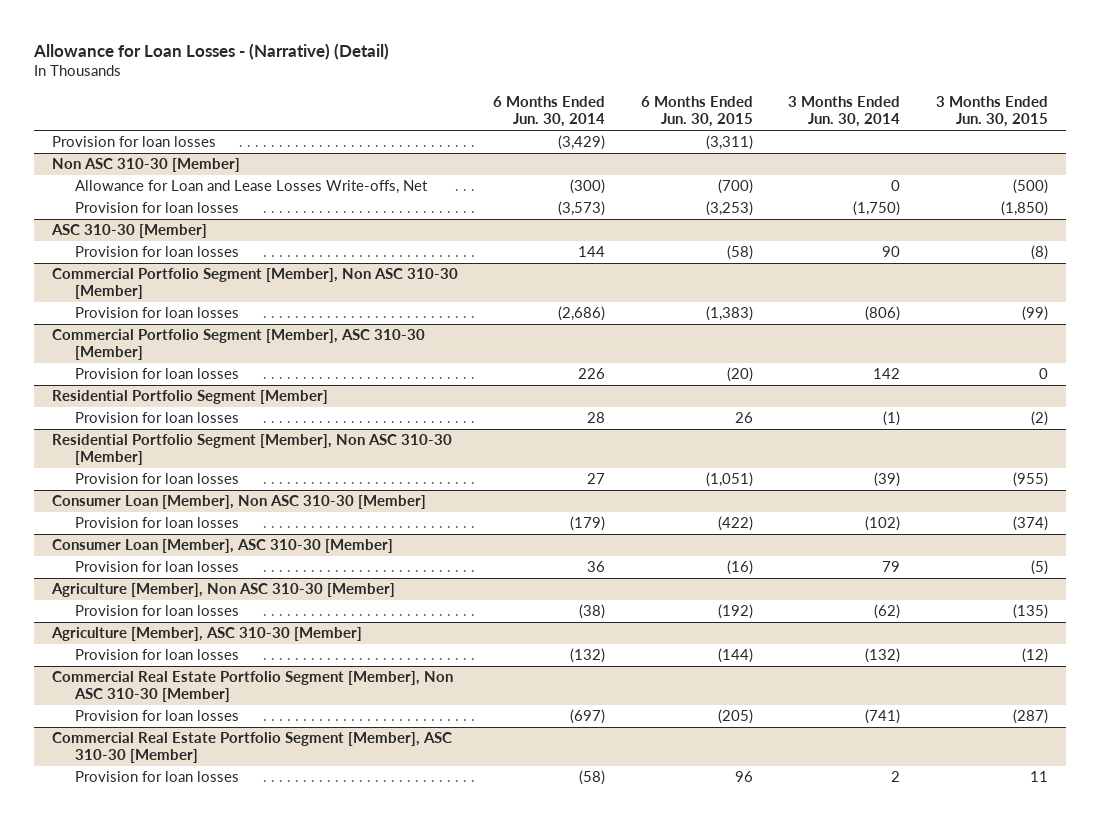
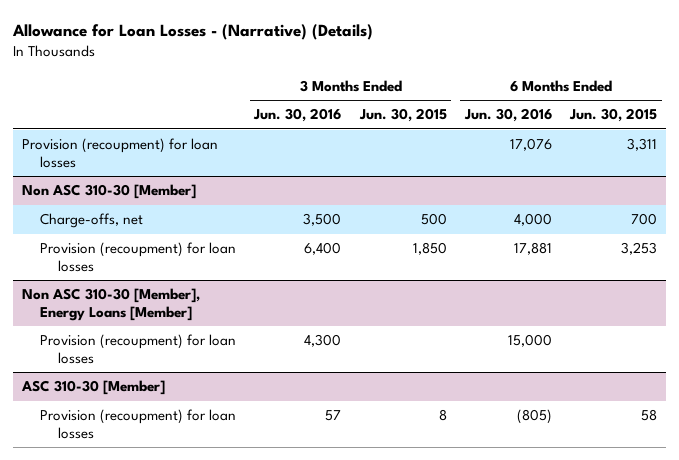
- Allowance for Loan Losses - (Narrative) (Detail)
+ Allowance for Loan Losses - (Narrative) (Details)
- | 6 Months Ended Jun. 30, 2014 | 6 Months Ended Jun. 30, 2015 | 3 Months Ended Jun. 30, 2014 | 3 Months Ended Jun. 30, 2015
+ | 3 Months Ended Jun. 30, 2016 | 3 Months Ended Jun. 30, 2015 | 6 Months Ended Jun. 30, 2016 | 6 Months Ended Jun. 30, 2015
- Provision for loan losses | (3,429) | (3,311) | |
+ Provision (recoupment) for loan losses | | | 17,076 | 3,311
@ Non ASC 310-30 [Member]
- Allowance for Loan and Lease Losses Write-offs, Net | (300) | (700) | 0 | (500)
- Provision for loan losses | (3,573) | (3,253) | (1,750) | (1,850)
+ Charge-offs, net | 3,500 | 500 | 4,000 | 700
+ Provision (recoupment) for loan losses | 6,400 | 1,850 | 17,881 | 3,253
+ Non ASC 310-30 [Member], Energy Loans [Member]
+ Provision (recoupment) for loan losses | 4,300 | | 15,000 |
@ ASC 310-30 [Member]
- Provision for loan losses | 144 | (58) | 90 | (8)
- Commercial Portfolio Segment [Member], Non ASC 310-30 [Member]
- Provision for loan losses | (2,686) | (1,383) | (806) | (99)
- Commercial Portfolio Segment [Member], ASC 310-30 [Member]
- Provision for loan losses | 226 | (20) | 142 | 0
- Residential Portfolio Segment [Member]
- Provision for loan losses | 28 | 26 | (1) | (2)
- Residential Portfolio Segment [Member], Non ASC 310-30 [Member]
- Provision for loan losses | 27 | (1,051) | (39) | (955)
- Consumer Loan [Member], Non ASC 310-30 [Member]
- Provision for loan losses | (179) | (422) | (102) | (374)
- Consumer Loan [Member], ASC 310-30 [Member]
- Provision for loan losses | 36 | (16) | 79 | (5)
- Agriculture [Member], Non ASC 310-30 [Member]
- Provision for loan losses | (38) | (192) | (62) | (135)
- Agriculture [Member], ASC 310-30 [Member]
- Provision for loan losses | (132) | (144) | (132) | (12)
- Commercial Real Estate Portfolio Segment [Member], Non ASC 310-30 [Member]
- Provision for loan losses | (697) | (205) | (741) | (287)
- Commercial Real Estate Portfolio Segment [Member], ASC 310-30 [Member]
- Provision for loan losses | (58) | 96 | 2 | 11
@ ASC 310-30 [Member]
+ Provision (recoupment) for loan losses | 57 | 8 | (805) | 58

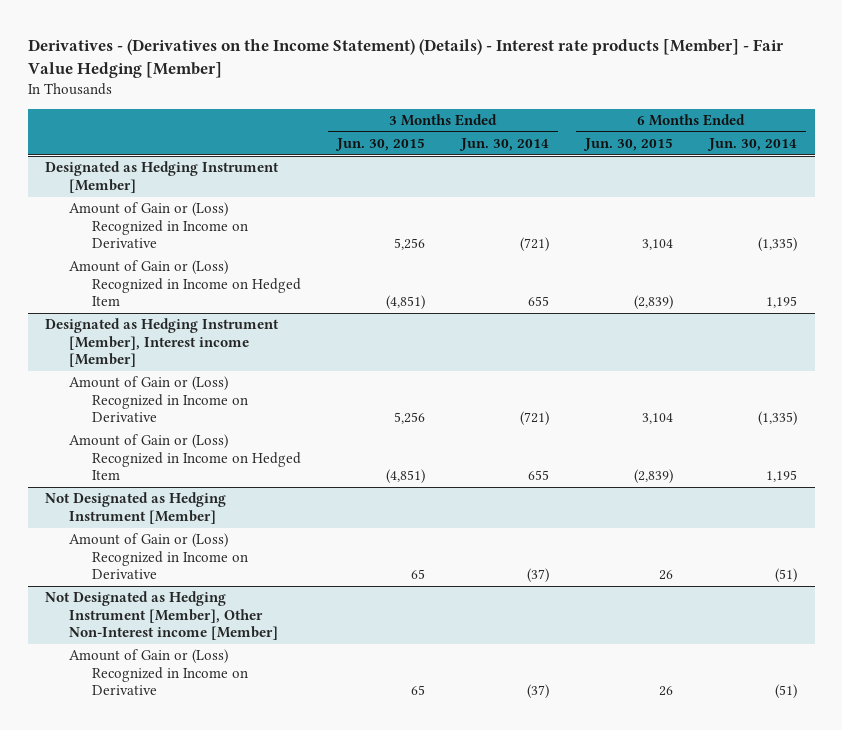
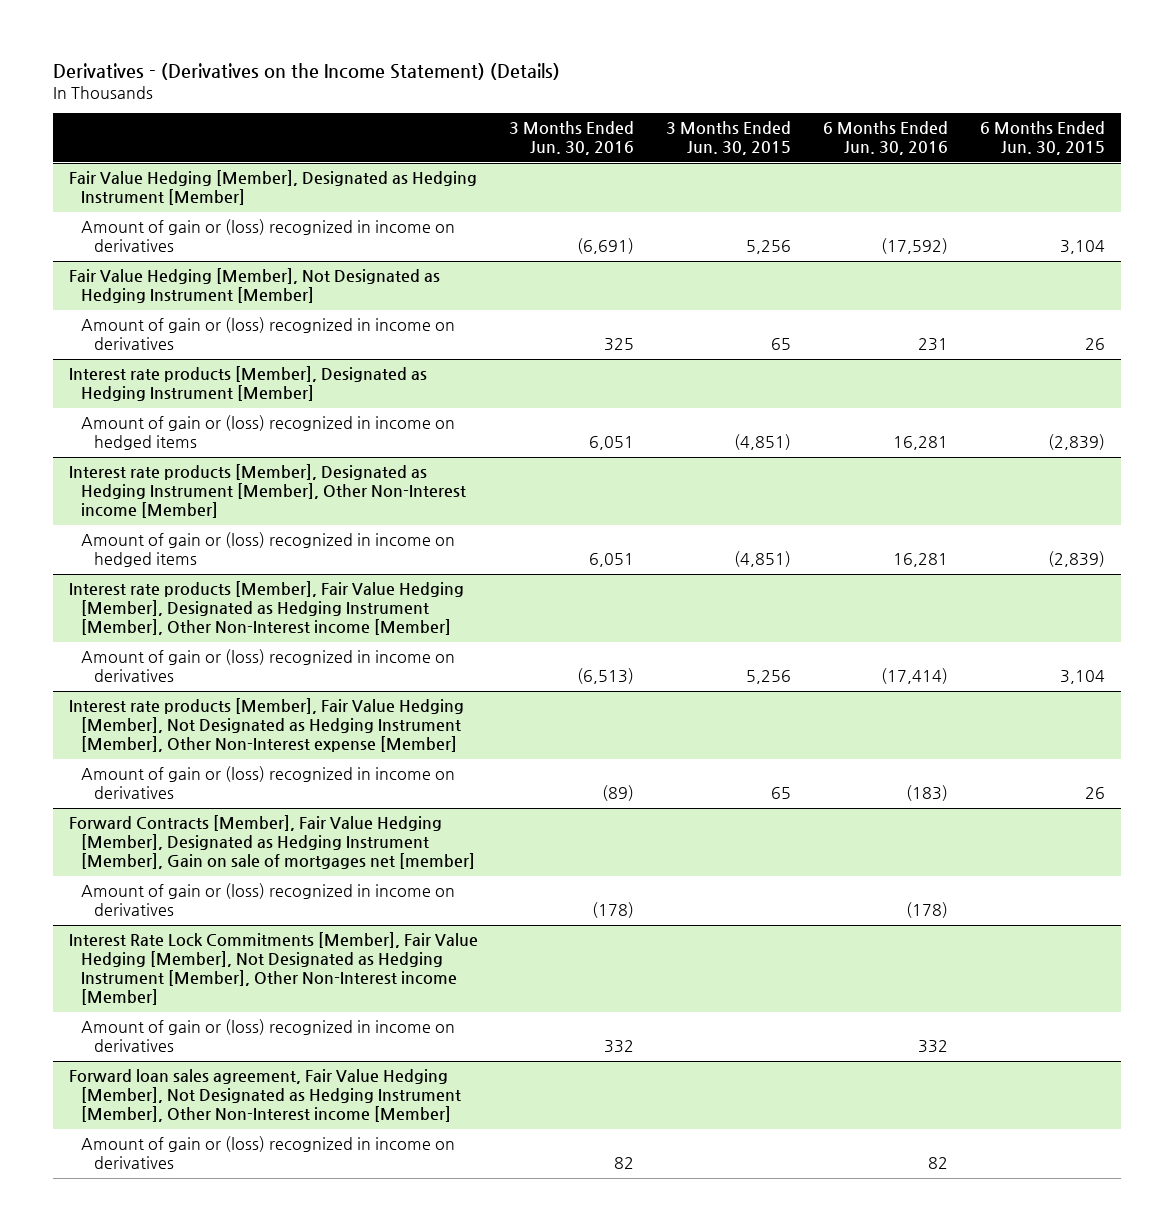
- Derivatives - (Derivatives on the Income Statement) (Details) - Interest rate products [Member] - Fair Value Hedging [Member]
+ Derivatives - (Derivatives on the Income Statement) (Details)
- | 3 Months Ended Jun. 30, 2015 | 3 Months Ended Jun. 30, 2014 | 6 Months Ended Jun. 30, 2015 | 6 Months Ended Jun. 30, 2014
+ | 3 Months Ended Jun. 30, 2016 | 3 Months Ended Jun. 30, 2015 | 6 Months Ended Jun. 30, 2016 | 6 Months Ended Jun. 30, 2015
- Designated as Hedging Instrument [Member]
- Amount of Gain or (Loss) Recognized in Income on Derivative | 5,256 | (721) | 3,104 | (1,335)
- Amount of Gain or (Loss) Recognized in Income on Hedged Item | (4,851) | 655 | (2,839) | 1,195
- Designated as Hedging Instrument [Member], Interest income [Member]
- Amount of Gain or (Loss) Recognized in Income on Derivative | 5,256 | (721) | 3,104 | (1,335)
- Amount of Gain or (Loss) Recognized in Income on Hedged Item | (4,851) | 655 | (2,839) | 1,195
- Not Designated as Hedging Instrument [Member]
- Amount of Gain or (Loss) Recognized in Income on Derivative | 65 | (37) | 26 | (51)
- Not Designated as Hedging Instrument [Member], Other Non-Interest income [Member]
- Amount of Gain or (Loss) Recognized in Income on Derivative | 65 | (37) | 26 | (51)
+ Fair Value Hedging [Member], Designated as Hedging Instrument [Member]
+ Amount of gain or (loss) recognized in income on derivatives | (6,691) | 5,256 | (17,592) | 3,104
+ Fair Value Hedging [Member], Not Designated as Hedging Instrument [Member]
+ Amount of gain or (loss) recognized in income on derivatives | 325 | 65 | 231 | 26
+ Interest rate products [Member], Designated as Hedging Instrument [Member]
+ Amount of gain or (loss) recognized in income on hedged items | 6,051 | (4,851) | 16,281 | (2,839)
+ Interest rate products [Member], Designated as Hedging Instrument [Member], Other Non-Interest income [Member]
+ Amount of gain or (loss) recognized in income on hedged items | 6,051 | (4,851) | 16,281 | (2,839)
+ Interest rate products [Member], Fair Value Hedging [Member], Designated as Hedging Instrument [Member], Other Non-Interest income [Member]
+ Amount of gain or (loss) recognized in income on derivatives | (6,513) | 5,256 | (17,414) | 3,104
+ Interest rate products [Member], Fair Value Hedging [Member], Not Designated as Hedging Instrument [Member], Other Non-Interest expense [Member]
+ Amount of gain or (loss) recognized in income on derivatives | (89) | 65 | (183) | 26
+ Forward Contracts [Member], Fair Value Hedging [Member], Designated as Hedging Instrument [Member], Gain on sale of mortgages net [member]
+ Amount of gain or (loss) recognized in income on derivatives | (178) | | (178) |
+ Interest Rate Lock Commitments [Member], Fair Value Hedging [Member], Not Designated as Hedging Instrument [Member], Other Non-Interest income [Member]
+ Amount of gain or (loss) recognized in income on derivatives | 332 | | 332 |
+ Forward loan sales agreement, Fair Value Hedging [Member], Not Designated as Hedging Instrument [Member], Other Non-Interest income [Member]
+ Amount of gain or (loss) recognized in income on derivatives | 82 | | 82 |

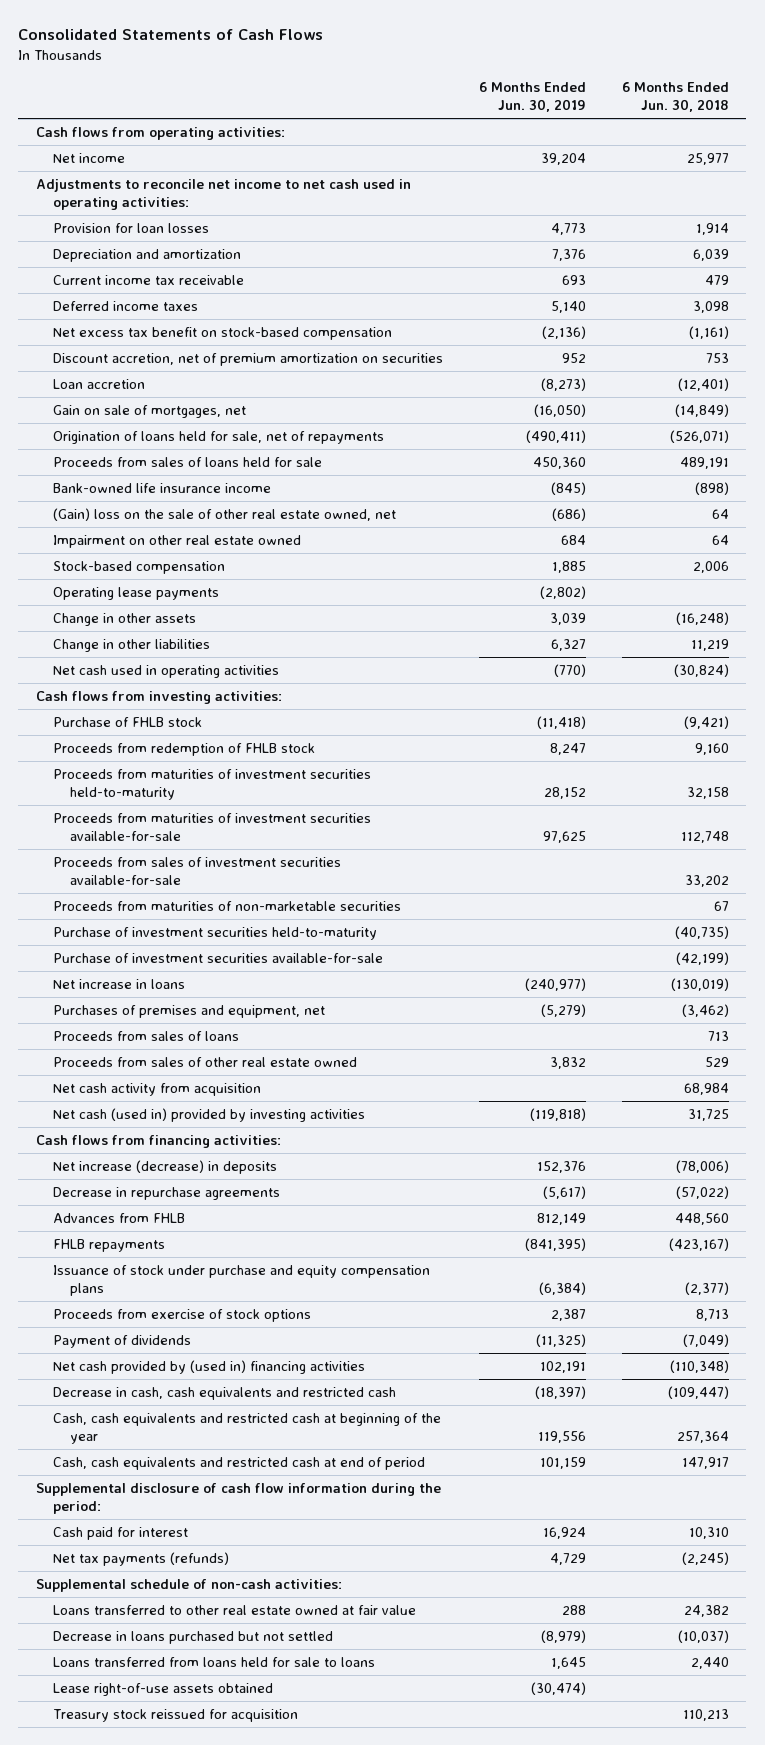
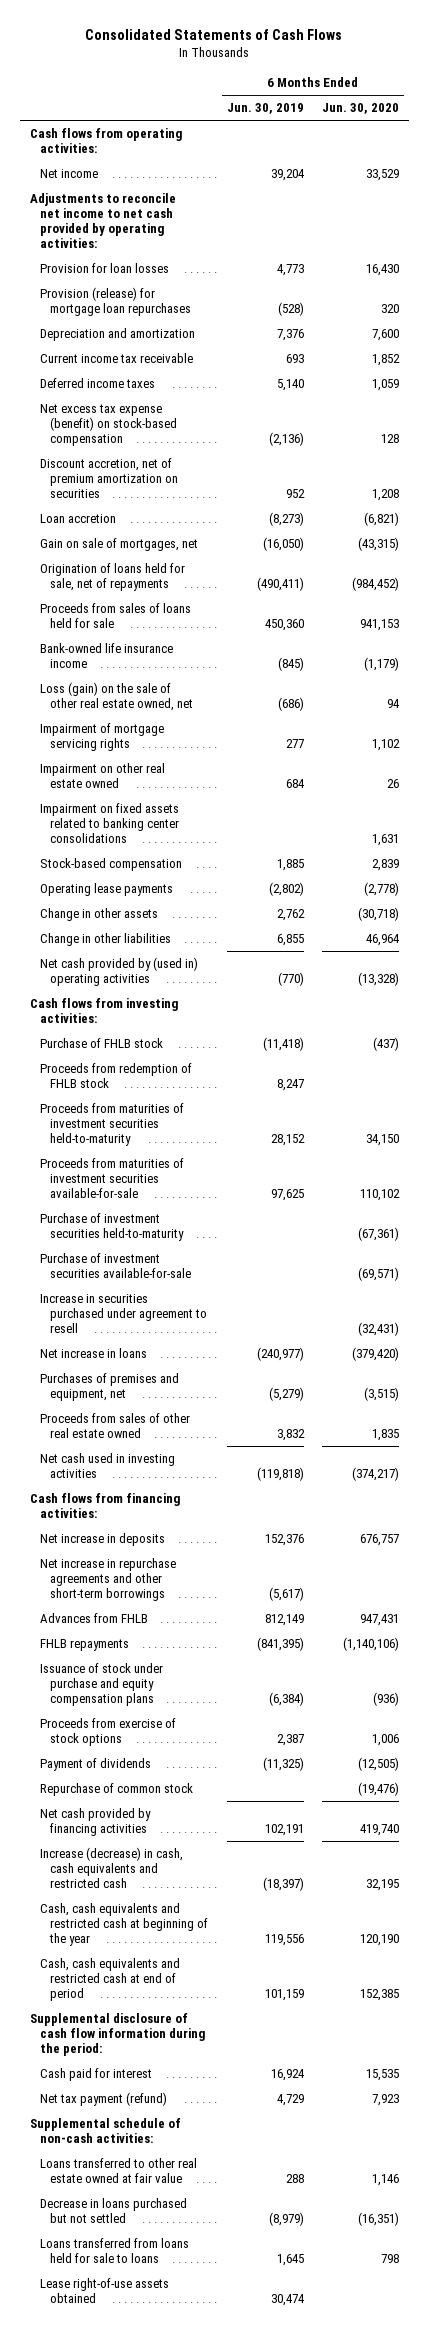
- | 6 Months Ended Jun. 30, 2019 | 6 Months Ended Jun. 30, 2018
+ | 6 Months Ended Jun. 30, 2019 | 6 Months Ended Jun. 30, 2020
- Adjustments to reconcile net income to net cash used in operating activities:
+ Adjustments to reconcile net income to net cash provided by operating activities:
+ Provision (release) for mortgage loan repurchases | (528) | 320
- Net excess tax benefit on stock-based compensation | (2,136) | (1,161)
+ Net excess tax expense (benefit) on stock-based compensation | (2,136) | 128
- (Gain) loss on the sale of other real estate owned, net | (686) | 64
+ Loss (gain) on the sale of other real estate owned, net | (686) | 94
+ Impairment of mortgage servicing rights | 277 | 1,102
+ Impairment on fixed assets related to banking center consolidations | | 1,631
- Change in other assets | 3,039 | (16,248)
- Change in other liabilities | 6,327 | 11,219
- Net cash used in operating activities | (770) | (30,824)
+ Change in other assets | 2,762 | (30,718)
+ Change in other liabilities | 6,855 | 46,964
+ Net cash provided by (used in) operating activities | (770) | (13,328)
- Proceeds from sales of investment securities available-for-sale | | 33,202
- Proceeds from maturities of non-marketable securities | | 67
+ Increase in securities purchased under agreement to resell | | (32,431)
- Proceeds from sales of loans | | 713
- Net cash activity from acquisition | | 68,984
- Net cash (used in) provided by investing activities | (119,818) | 31,725
+ Net cash used in investing activities | (119,818) | (374,217)
- Net increase (decrease) in deposits | 152,376 | (78,006)
- Decrease in repurchase agreements | (5,617) | (57,022)
+ Net increase in deposits | 152,376 | 676,757
+ Net increase in repurchase agreements and other short-term borrowings | (5,617) |
- Net cash provided by (used in) financing activities | 102,191 | (110,348)
- Decrease in cash, cash equivalents and restricted cash | (18,397) | (109,447)
+ Repurchase of common stock | | (19,476)
+ Net cash provided by financing activities | 102,191 | 419,740
+ Increase (decrease) in cash, cash equivalents and restricted cash | (18,397) | 32,195
- Net tax payments (refunds) | 4,729 | (2,245)
+ Net tax payment (refund) | 4,729 | 7,923
- Lease right-of-use assets obtained | (30,474) |
- Treasury stock reissued for acquisition | | 110,213
+ Lease right-of-use assets obtained | 30,474 |

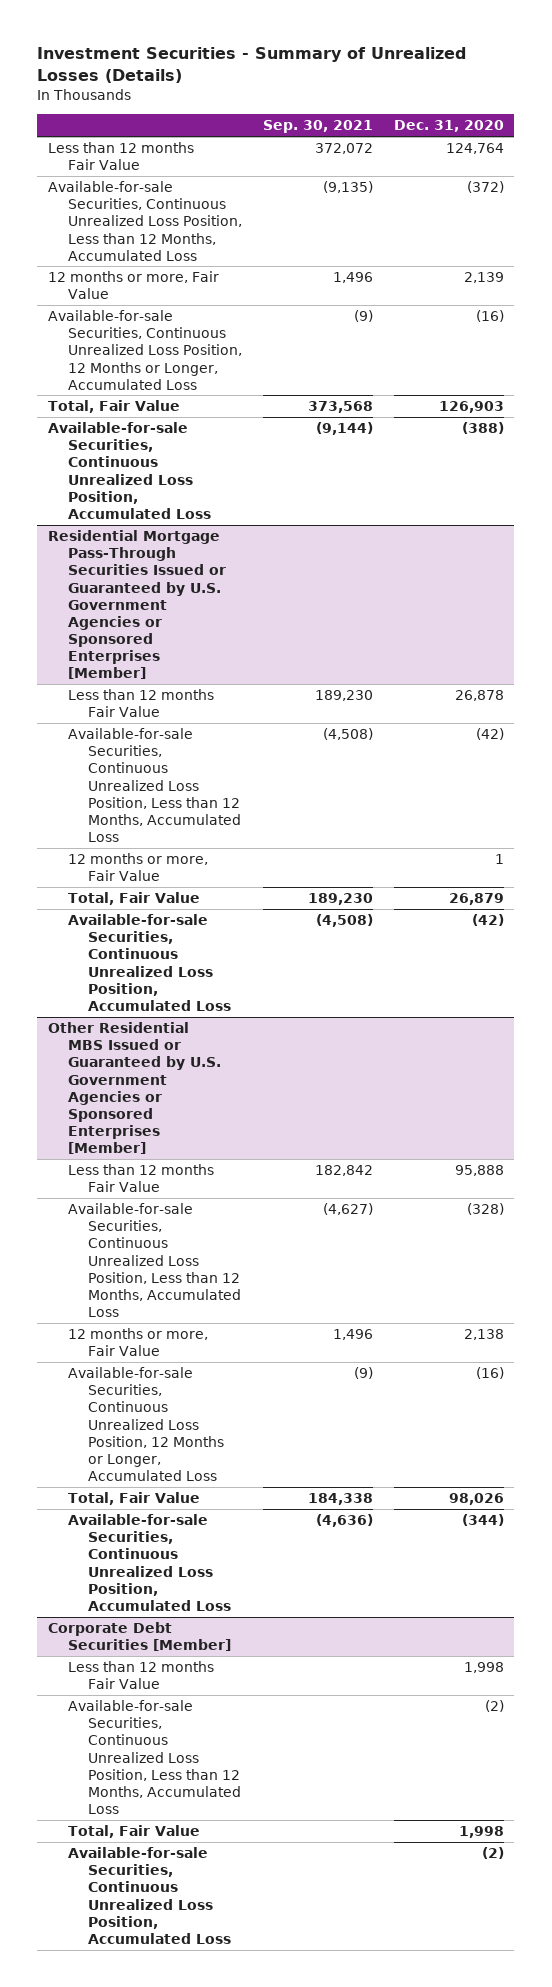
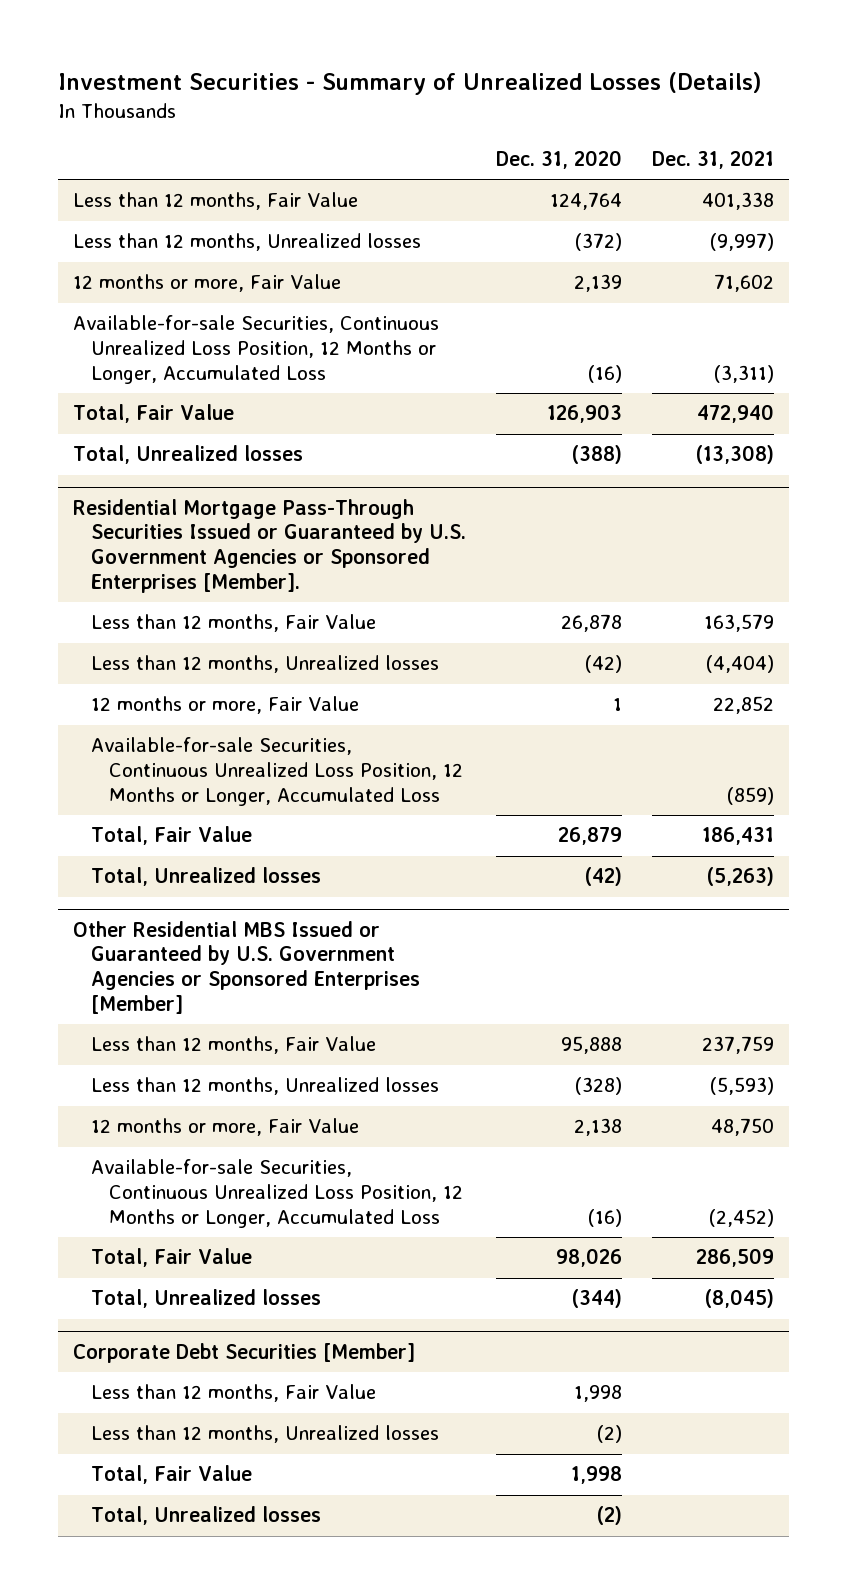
- | Sep. 30, 2021 | Dec. 31, 2020
+ | Dec. 31, 2020 | Dec. 31, 2021
- Less than 12 months Fair Value | 372,072 | 124,764
- Available-for-sale Securities, Continuous Unrealized Loss Position, Less than 12 Months, Accumulated Loss | (9,135) | (372)
+ Less than 12 months, Fair Value | 124,764 | 401,338
+ Less than 12 months, Unrealized losses | (372) | (9,997)
- Available-for-sale Securities, Continuous Unrealized Loss Position, Accumulated Loss | (9,144) | (388)
- Residential Mortgage Pass-Through Securities Issued or Guaranteed by U.S. Government Agencies or Sponsored Enterprises [Member]
- Less than 12 months Fair Value | 189,230 | 26,878
- Available-for-sale Securities, Continuous Unrealized Loss Position, Less than 12 Months, Accumulated Loss | (4,508) | (42)
+ Total, Unrealized losses | (388) | (13,308)
+ Residential Mortgage Pass-Through Securities Issued or Guaranteed by U.S. Government Agencies or Sponsored Enterprises [Member].
+ Less than 12 months, Fair Value | 26,878 | 163,579
+ Less than 12 months, Unrealized losses | (42) | (4,404)
+ Available-for-sale Securities, Continuous Unrealized Loss Position, 12 Months or Longer, Accumulated Loss | | (859)
- Available-for-sale Securities, Continuous Unrealized Loss Position, Accumulated Loss | (4,508) | (42)
+ Total, Unrealized losses | (42) | (5,263)
@ Other Residential MBS Issued or Guaranteed by U.S. Government Agencies or Sponsored Enterprises [Member]
- Less than 12 months Fair Value | 182,842 | 95,888
- Available-for-sale Securities, Continuous Unrealized Loss Position, Less than 12 Months, Accumulated Loss | (4,627) | (328)
+ Less than 12 months, Fair Value | 95,888 | 237,759
+ Less than 12 months, Unrealized losses | (328) | (5,593)
- Available-for-sale Securities, Continuous Unrealized Loss Position, Accumulated Loss | (4,636) | (344)
+ Total, Unrealized losses | (344) | (8,045)
@ Corporate Debt Securities [Member]
- Less than 12 months Fair Value | | 1,998
- Available-for-sale Securities, Continuous Unrealized Loss Position, Less than 12 Months, Accumulated Loss | | (2)
+ Less than 12 months, Fair Value | 1,998 |
+ Less than 12 months, Unrealized losses | (2) |
- Available-for-sale Securities, Continuous Unrealized Loss Position, Accumulated Loss | | (2)
+ Total, Unrealized losses | (2) |

